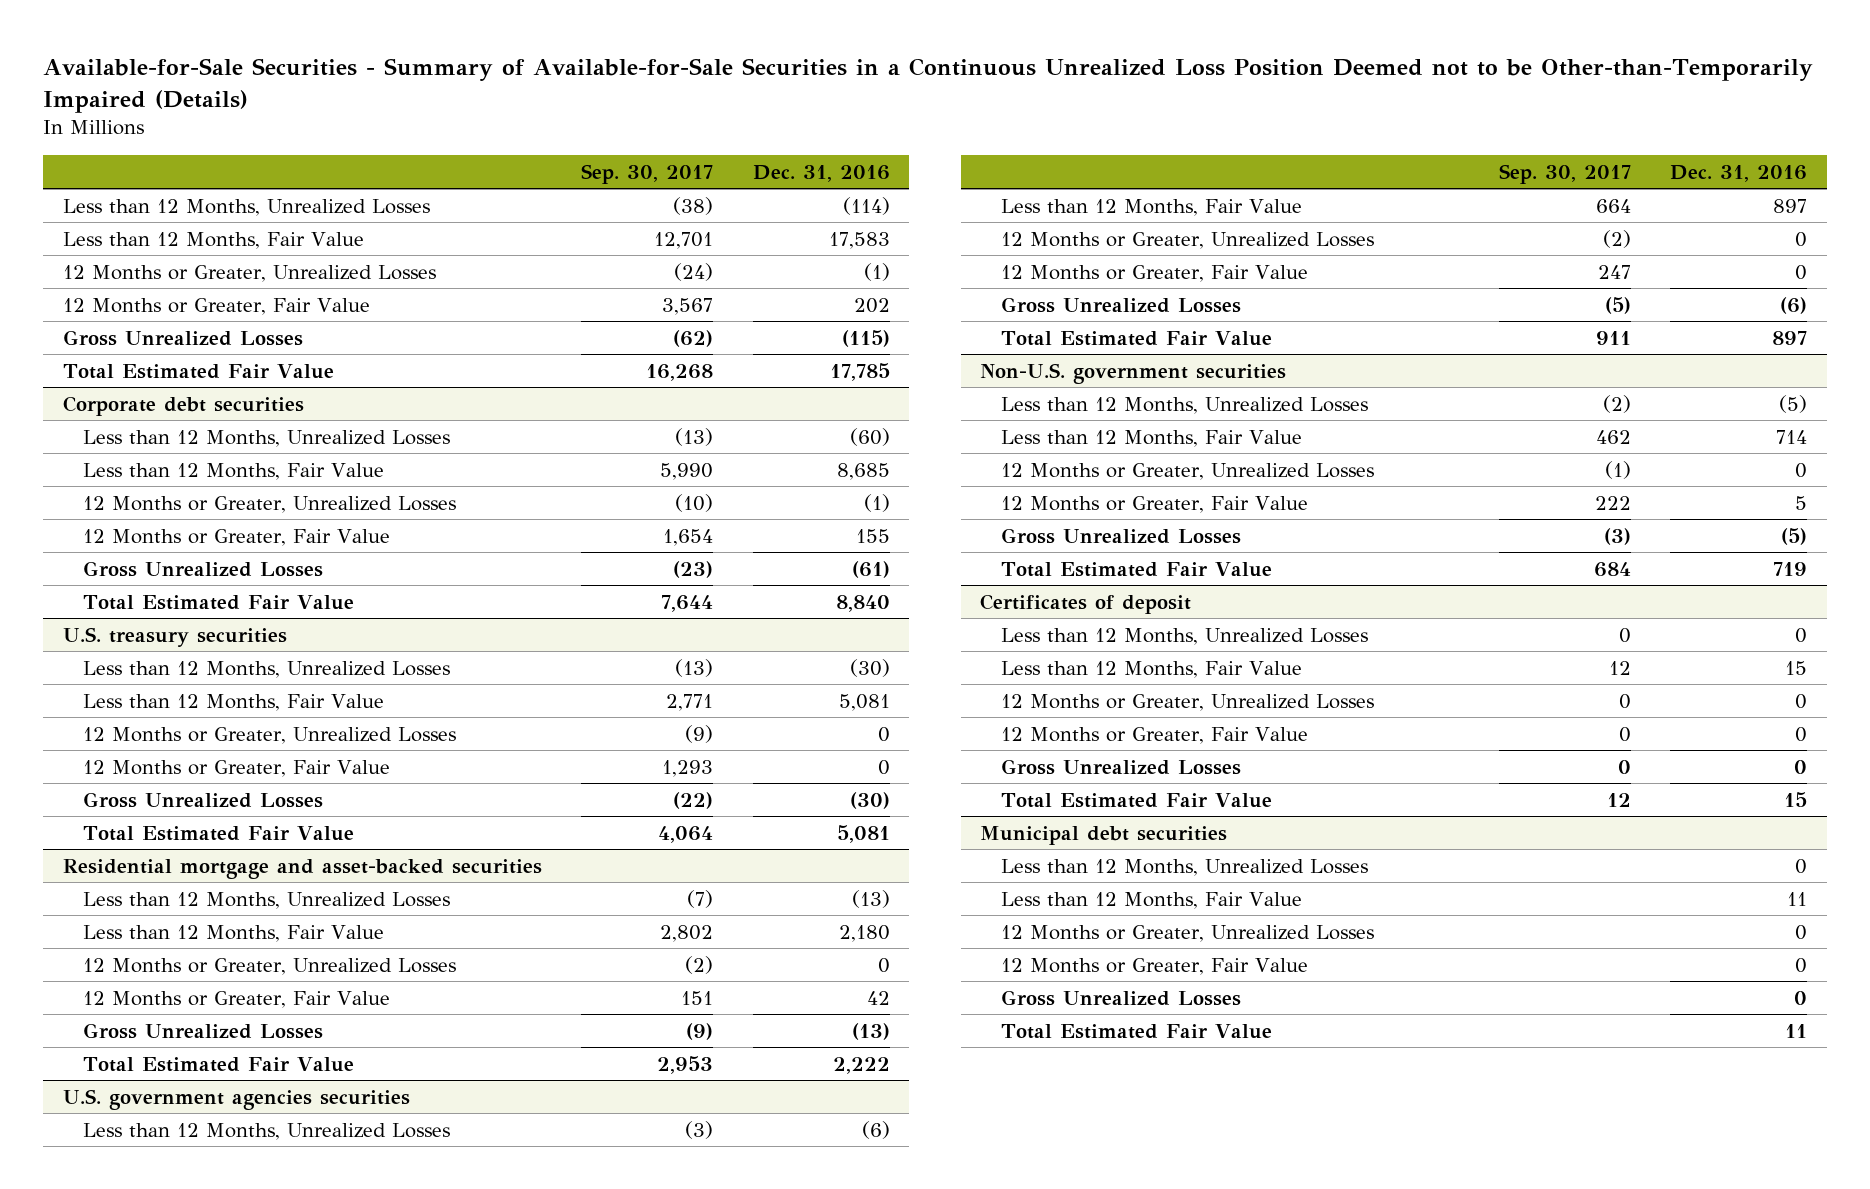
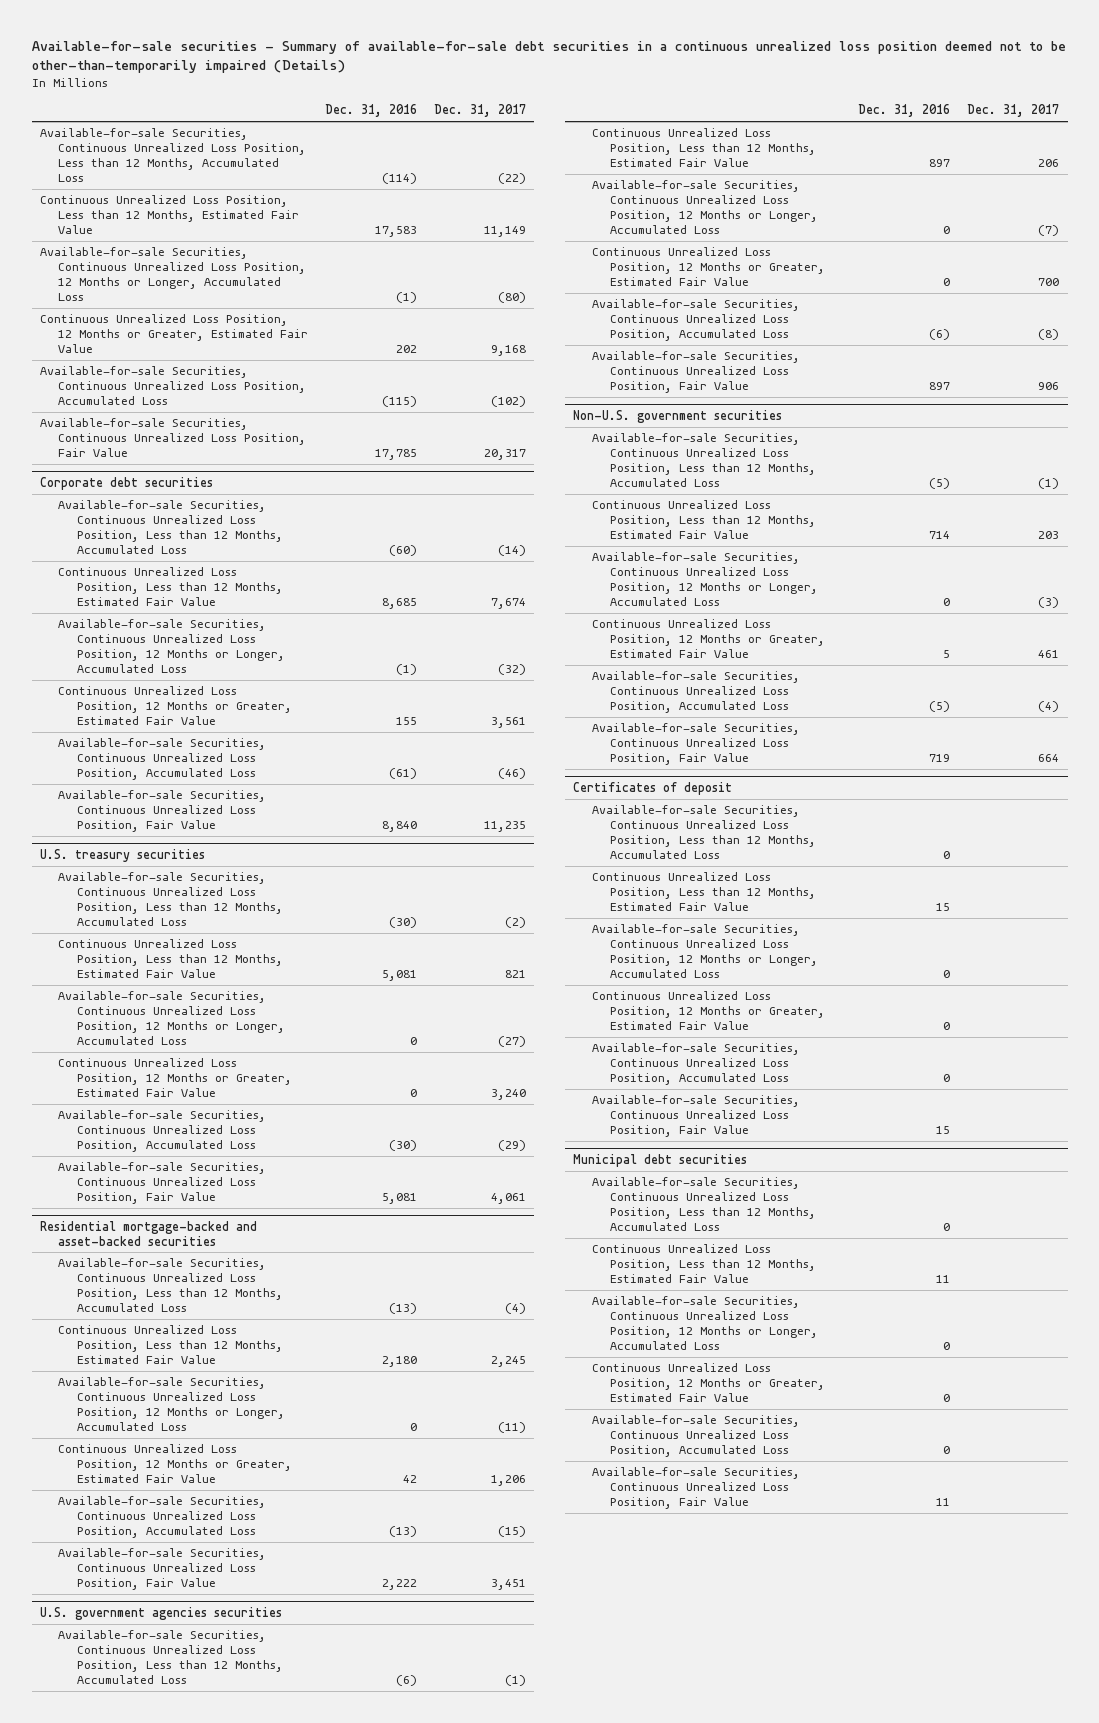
- Available-for-Sale Securities - Summary of Available-for-Sale Securities in a Continuous Unrealized Loss Position Deemed not to be Other-than-Temporarily Impaired (Details)
+ Available-for-sale securities - Summary of available-for-sale debt securities in a continuous unrealized loss position deemed not to be other-than-temporarily impaired (Details)
- | Sep. 30, 2017 | Dec. 31, 2016
+ | Dec. 31, 2016 | Dec. 31, 2017
- Less than 12 Months, Unrealized Losses | (38) | (114)
- Less than 12 Months, Fair Value | 12,701 | 17,583
- 12 Months or Greater, Unrealized Losses | (24) | (1)
- 12 Months or Greater, Fair Value | 3,567 | 202
- Gross Unrealized Losses | (62) | (115)
- Total Estimated Fair Value | 16,268 | 17,785
+ Available-for-sale Securities, Continuous Unrealized Loss Position, Less than 12 Months, Accumulated Loss | (114) | (22)
+ Continuous Unrealized Loss Position, Less than 12 Months, Estimated Fair Value | 17,583 | 11,149
+ Available-for-sale Securities, Continuous Unrealized Loss Position, 12 Months or Longer, Accumulated Loss | (1) | (80)
+ Continuous Unrealized Loss Position, 12 Months or Greater, Estimated Fair Value | 202 | 9,168
+ Available-for-sale Securities, Continuous Unrealized Loss Position, Accumulated Loss | (115) | (102)
+ Available-for-sale Securities, Continuous Unrealized Loss Position, Fair Value | 17,785 | 20,317
@ Corporate debt securities
- Less than 12 Months, Unrealized Losses | (13) | (60)
- Less than 12 Months, Fair Value | 5,990 | 8,685
- 12 Months or Greater, Unrealized Losses | (10) | (1)
- 12 Months or Greater, Fair Value | 1,654 | 155
- Gross Unrealized Losses | (23) | (61)
- Total Estimated Fair Value | 7,644 | 8,840
+ Available-for-sale Securities, Continuous Unrealized Loss Position, Less than 12 Months, Accumulated Loss | (60) | (14)
+ Continuous Unrealized Loss Position, Less than 12 Months, Estimated Fair Value | 8,685 | 7,674
+ Available-for-sale Securities, Continuous Unrealized Loss Position, 12 Months or Longer, Accumulated Loss | (1) | (32)
+ Continuous Unrealized Loss Position, 12 Months or Greater, Estimated Fair Value | 155 | 3,561
+ Available-for-sale Securities, Continuous Unrealized Loss Position, Accumulated Loss | (61) | (46)
+ Available-for-sale Securities, Continuous Unrealized Loss Position, Fair Value | 8,840 | 11,235
@ U.S. treasury securities
- Less than 12 Months, Unrealized Losses | (13) | (30)
- Less than 12 Months, Fair Value | 2,771 | 5,081
- 12 Months or Greater, Unrealized Losses | (9) | 0
- 12 Months or Greater, Fair Value | 1,293 | 0
- Gross Unrealized Losses | (22) | (30)
- Total Estimated Fair Value | 4,064 | 5,081
- Residential mortgage and asset-backed securities
- Less than 12 Months, Unrealized Losses | (7) | (13)
- Less than 12 Months, Fair Value | 2,802 | 2,180
- 12 Months or Greater, Unrealized Losses | (2) | 0
- 12 Months or Greater, Fair Value | 151 | 42
- Gross Unrealized Losses | (9) | (13)
- Total Estimated Fair Value | 2,953 | 2,222
@ U.S. treasury securities
+ Available-for-sale Securities, Continuous Unrealized Loss Position, Less than 12 Months, Accumulated Loss | (30) | (2)
+ Continuous Unrealized Loss Position, Less than 12 Months, Estimated Fair Value | 5,081 | 821
+ Available-for-sale Securities, Continuous Unrealized Loss Position, 12 Months or Longer, Accumulated Loss | 0 | (27)
+ Continuous Unrealized Loss Position, 12 Months or Greater, Estimated Fair Value | 0 | 3,240
+ Available-for-sale Securities, Continuous Unrealized Loss Position, Accumulated Loss | (30) | (29)
+ Available-for-sale Securities, Continuous Unrealized Loss Position, Fair Value | 5,081 | 4,061
+ Residential mortgage-backed and asset-backed securities
+ Available-for-sale Securities, Continuous Unrealized Loss Position, Less than 12 Months, Accumulated Loss | (13) | (4)
+ Continuous Unrealized Loss Position, Less than 12 Months, Estimated Fair Value | 2,180 | 2,245
+ Available-for-sale Securities, Continuous Unrealized Loss Position, 12 Months or Longer, Accumulated Loss | 0 | (11)
+ Continuous Unrealized Loss Position, 12 Months or Greater, Estimated Fair Value | 42 | 1,206
+ Available-for-sale Securities, Continuous Unrealized Loss Position, Accumulated Loss | (13) | (15)
+ Available-for-sale Securities, Continuous Unrealized Loss Position, Fair Value | 2,222 | 3,451
@ U.S. government agencies securities
- Less than 12 Months, Unrealized Losses | (3) | (6)
- Less than 12 Months, Fair Value | 664 | 897
- 12 Months or Greater, Unrealized Losses | (2) | 0
- 12 Months or Greater, Fair Value | 247 | 0
- Gross Unrealized Losses | (5) | (6)
- Total Estimated Fair Value | 911 | 897
+ Available-for-sale Securities, Continuous Unrealized Loss Position, Less than 12 Months, Accumulated Loss | (6) | (1)
+ Continuous Unrealized Loss Position, Less than 12 Months, Estimated Fair Value | 897 | 206
+ Available-for-sale Securities, Continuous Unrealized Loss Position, 12 Months or Longer, Accumulated Loss | 0 | (7)
+ Continuous Unrealized Loss Position, 12 Months or Greater, Estimated Fair Value | 0 | 700
+ Available-for-sale Securities, Continuous Unrealized Loss Position, Accumulated Loss | (6) | (8)
+ Available-for-sale Securities, Continuous Unrealized Loss Position, Fair Value | 897 | 906
@ Non-U.S. government securities
- Less than 12 Months, Unrealized Losses | (2) | (5)
- Less than 12 Months, Fair Value | 462 | 714
- 12 Months or Greater, Unrealized Losses | (1) | 0
- 12 Months or Greater, Fair Value | 222 | 5
- Gross Unrealized Losses | (3) | (5)
- Total Estimated Fair Value | 684 | 719
+ Available-for-sale Securities, Continuous Unrealized Loss Position, Less than 12 Months, Accumulated Loss | (5) | (1)
+ Continuous Unrealized Loss Position, Less than 12 Months, Estimated Fair Value | 714 | 203
+ Available-for-sale Securities, Continuous Unrealized Loss Position, 12 Months or Longer, Accumulated Loss | 0 | (3)
+ Continuous Unrealized Loss Position, 12 Months or Greater, Estimated Fair Value | 5 | 461
+ Available-for-sale Securities, Continuous Unrealized Loss Position, Accumulated Loss | (5) | (4)
+ Available-for-sale Securities, Continuous Unrealized Loss Position, Fair Value | 719 | 664
@ Certificates of deposit
- Less than 12 Months, Unrealized Losses | 0 | 0
- Less than 12 Months, Fair Value | 12 | 15
- 12 Months or Greater, Unrealized Losses | 0 | 0
- 12 Months or Greater, Fair Value | 0 | 0
- Gross Unrealized Losses | 0 | 0
- Total Estimated Fair Value | 12 | 15
+ Available-for-sale Securities, Continuous Unrealized Loss Position, Less than 12 Months, Accumulated Loss | 0 |
+ Continuous Unrealized Loss Position, Less than 12 Months, Estimated Fair Value | 15 |
+ Available-for-sale Securities, Continuous Unrealized Loss Position, 12 Months or Longer, Accumulated Loss | 0 |
+ Continuous Unrealized Loss Position, 12 Months or Greater, Estimated Fair Value | 0 |
+ Available-for-sale Securities, Continuous Unrealized Loss Position, Accumulated Loss | 0 |
+ Available-for-sale Securities, Continuous Unrealized Loss Position, Fair Value | 15 |
@ Municipal debt securities
- Less than 12 Months, Unrealized Losses | | 0
- Less than 12 Months, Fair Value | | 11
- 12 Months or Greater, Unrealized Losses | | 0
- 12 Months or Greater, Fair Value | | 0
- Gross Unrealized Losses | | 0
- Total Estimated Fair Value | | 11
+ Available-for-sale Securities, Continuous Unrealized Loss Position, Less than 12 Months, Accumulated Loss | 0 |
+ Continuous Unrealized Loss Position, Less than 12 Months, Estimated Fair Value | 11 |
+ Available-for-sale Securities, Continuous Unrealized Loss Position, 12 Months or Longer, Accumulated Loss | 0 |
+ Continuous Unrealized Loss Position, 12 Months or Greater, Estimated Fair Value | 0 |
+ Available-for-sale Securities, Continuous Unrealized Loss Position, Accumulated Loss | 0 |
+ Available-for-sale Securities, Continuous Unrealized Loss Position, Fair Value | 11 |

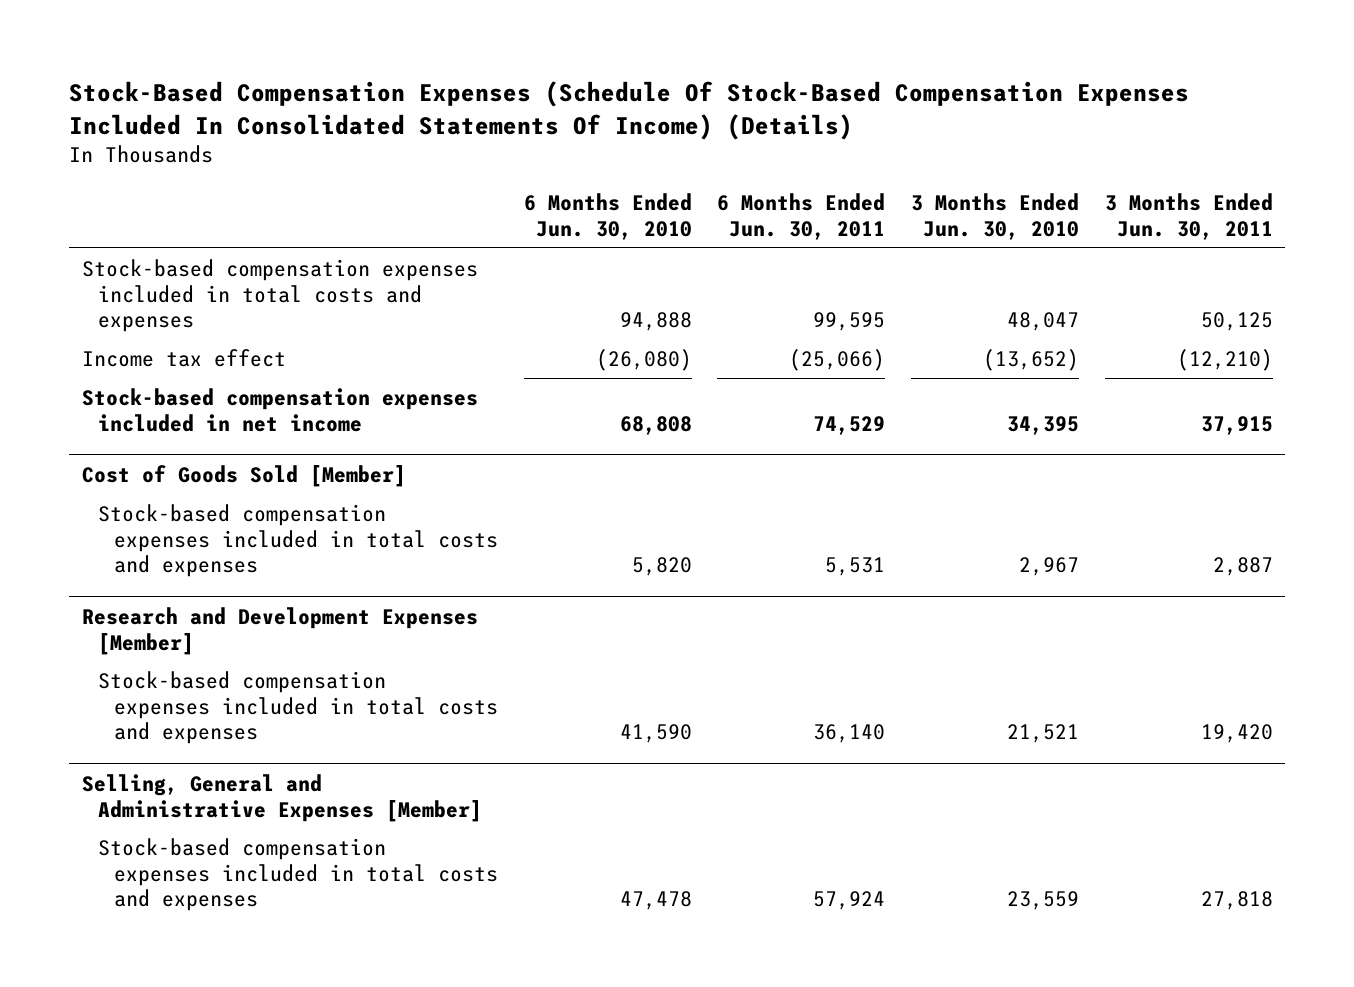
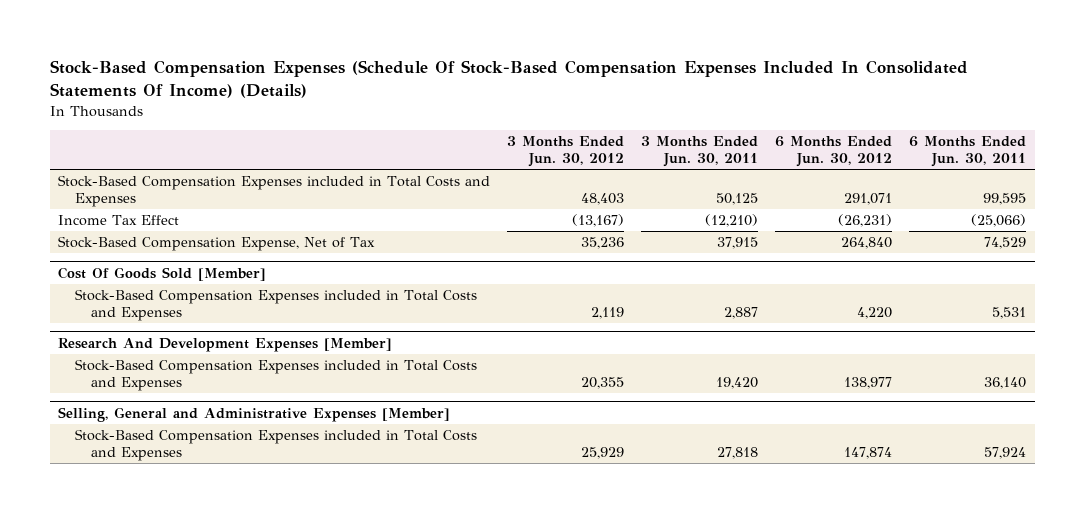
- | 6 Months Ended Jun. 30, 2010 | 6 Months Ended Jun. 30, 2011 | 3 Months Ended Jun. 30, 2010 | 3 Months Ended Jun. 30, 2011
+ | 3 Months Ended Jun. 30, 2012 | 3 Months Ended Jun. 30, 2011 | 6 Months Ended Jun. 30, 2012 | 6 Months Ended Jun. 30, 2011
- Stock-based compensation expenses included in total costs and expenses | 94,888 | 99,595 | 48,047 | 50,125
- Income tax effect | (26,080) | (25,066) | (13,652) | (12,210)
- Stock-based compensation expenses included in net income | 68,808 | 74,529 | 34,395 | 37,915
- Cost of Goods Sold [Member]
- Stock-based compensation expenses included in total costs and expenses | 5,820 | 5,531 | 2,967 | 2,887
- Research and Development Expenses [Member]
- Stock-based compensation expenses included in total costs and expenses | 41,590 | 36,140 | 21,521 | 19,420
+ Stock-Based Compensation Expenses included in Total Costs and Expenses | 48,403 | 50,125 | 291,071 | 99,595
+ Income Tax Effect | (13,167) | (12,210) | (26,231) | (25,066)
+ Stock-Based Compensation Expense, Net of Tax | 35,236 | 37,915 | 264,840 | 74,529
+ Cost Of Goods Sold [Member]
+ Stock-Based Compensation Expenses included in Total Costs and Expenses | 2,119 | 2,887 | 4,220 | 5,531
+ Research And Development Expenses [Member]
+ Stock-Based Compensation Expenses included in Total Costs and Expenses | 20,355 | 19,420 | 138,977 | 36,140
@ Selling, General and Administrative Expenses [Member]
- Stock-based compensation expenses included in total costs and expenses | 47,478 | 57,924 | 23,559 | 27,818
+ Stock-Based Compensation Expenses included in Total Costs and Expenses | 25,929 | 27,818 | 147,874 | 57,924

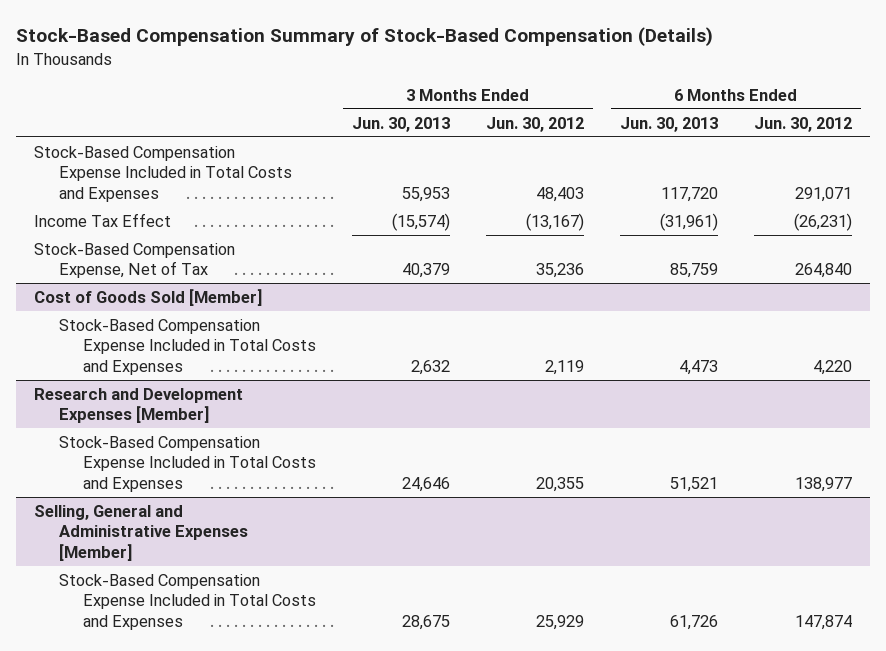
- Stock-Based Compensation Expenses (Schedule Of Stock-Based Compensation Expenses Included In Consolidated Statements Of Income) (Details)
+ Stock-Based Compensation Summary of Stock-Based Compensation (Details)
- | 3 Months Ended Jun. 30, 2012 | 3 Months Ended Jun. 30, 2011 | 6 Months Ended Jun. 30, 2012 | 6 Months Ended Jun. 30, 2011
+ | 3 Months Ended Jun. 30, 2013 | 3 Months Ended Jun. 30, 2012 | 6 Months Ended Jun. 30, 2013 | 6 Months Ended Jun. 30, 2012
- Stock-Based Compensation Expenses included in Total Costs and Expenses | 48,403 | 50,125 | 291,071 | 99,595
+ Stock-Based Compensation Expense Included in Total Costs and Expenses | 55,953 | 48,403 | 117,720 | 291,071
- Cost Of Goods Sold [Member]
- Stock-Based Compensation Expenses included in Total Costs and Expenses | 2,119 | 2,887 | 4,220 | 5,531
- Research And Development Expenses [Member]
- Stock-Based Compensation Expenses included in Total Costs and Expenses | 20,355 | 19,420 | 138,977 | 36,140
+ Cost of Goods Sold [Member]
+ Stock-Based Compensation Expense Included in Total Costs and Expenses | 2,632 | 2,119 | 4,473 | 4,220
+ Research and Development Expenses [Member]
+ Stock-Based Compensation Expense Included in Total Costs and Expenses | 24,646 | 20,355 | 51,521 | 138,977
@ Selling, General and Administrative Expenses [Member]
- Stock-Based Compensation Expenses included in Total Costs and Expenses | 25,929 | 27,818 | 147,874 | 57,924
+ Stock-Based Compensation Expense Included in Total Costs and Expenses | 28,675 | 25,929 | 61,726 | 147,874

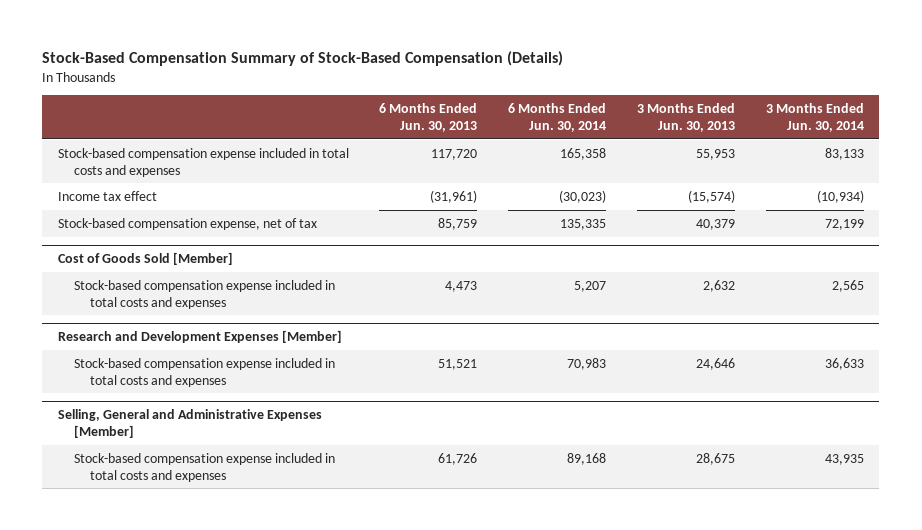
- | 3 Months Ended Jun. 30, 2013 | 3 Months Ended Jun. 30, 2012 | 6 Months Ended Jun. 30, 2013 | 6 Months Ended Jun. 30, 2012
+ | 6 Months Ended Jun. 30, 2013 | 6 Months Ended Jun. 30, 2014 | 3 Months Ended Jun. 30, 2013 | 3 Months Ended Jun. 30, 2014
- Stock-Based Compensation Expense Included in Total Costs and Expenses | 55,953 | 48,403 | 117,720 | 291,071
- Income Tax Effect | (15,574) | (13,167) | (31,961) | (26,231)
- Stock-Based Compensation Expense, Net of Tax | 40,379 | 35,236 | 85,759 | 264,840
+ Stock-based compensation expense included in total costs and expenses | 117,720 | 165,358 | 55,953 | 83,133
+ Income tax effect | (31,961) | (30,023) | (15,574) | (10,934)
+ Stock-based compensation expense, net of tax | 85,759 | 135,335 | 40,379 | 72,199
@ Cost of Goods Sold [Member]
- Stock-Based Compensation Expense Included in Total Costs and Expenses | 2,632 | 2,119 | 4,473 | 4,220
+ Stock-based compensation expense included in total costs and expenses | 4,473 | 5,207 | 2,632 | 2,565
@ Research and Development Expenses [Member]
- Stock-Based Compensation Expense Included in Total Costs and Expenses | 24,646 | 20,355 | 51,521 | 138,977
+ Stock-based compensation expense included in total costs and expenses | 51,521 | 70,983 | 24,646 | 36,633
@ Selling, General and Administrative Expenses [Member]
- Stock-Based Compensation Expense Included in Total Costs and Expenses | 28,675 | 25,929 | 61,726 | 147,874
+ Stock-based compensation expense included in total costs and expenses | 61,726 | 89,168 | 28,675 | 43,935

